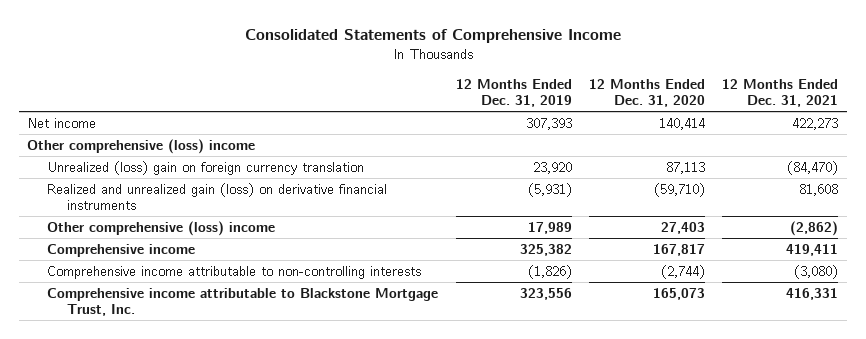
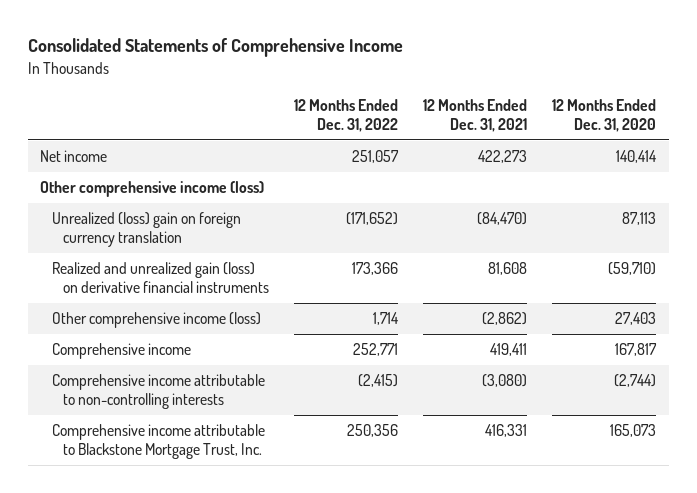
- | 12 Months Ended Dec. 31, 2019 | 12 Months Ended Dec. 31, 2020 | 12 Months Ended Dec. 31, 2021
+ | 12 Months Ended Dec. 31, 2022 | 12 Months Ended Dec. 31, 2021 | 12 Months Ended Dec. 31, 2020
- Other comprehensive (loss) income
+ Other comprehensive income (loss)
- Other comprehensive (loss) income | 17,989 | 27,403 | (2,862)
+ Other comprehensive income (loss) | 1,714 | (2,862) | 27,403

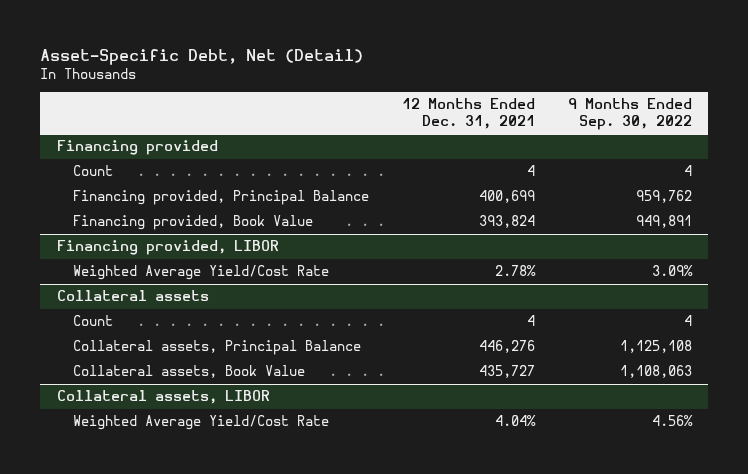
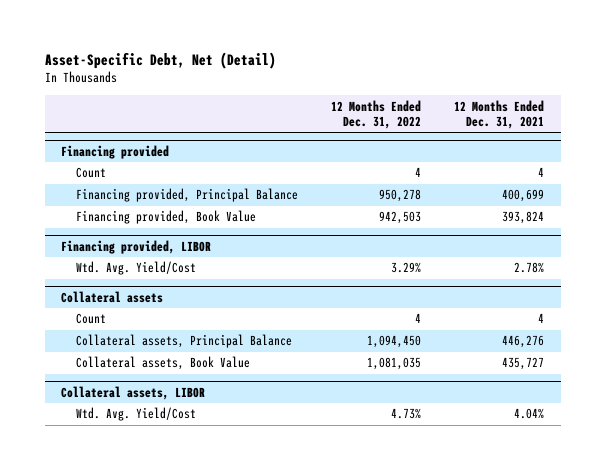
- | 12 Months Ended Dec. 31, 2021 | 9 Months Ended Sep. 30, 2022
+ | 12 Months Ended Dec. 31, 2022 | 12 Months Ended Dec. 31, 2021
@ Financing provided, LIBOR
- Weighted Average Yield/Cost Rate | 2.78% | 3.09%
+ Wtd. Avg. Yield/Cost | 3.29% | 2.78%
@ Collateral assets, LIBOR
- Weighted Average Yield/Cost Rate | 4.04% | 4.56%
+ Wtd. Avg. Yield/Cost | 4.73% | 4.04%

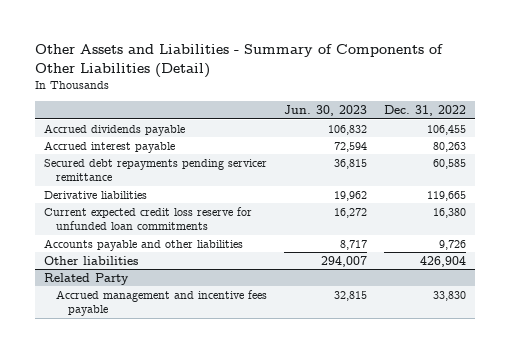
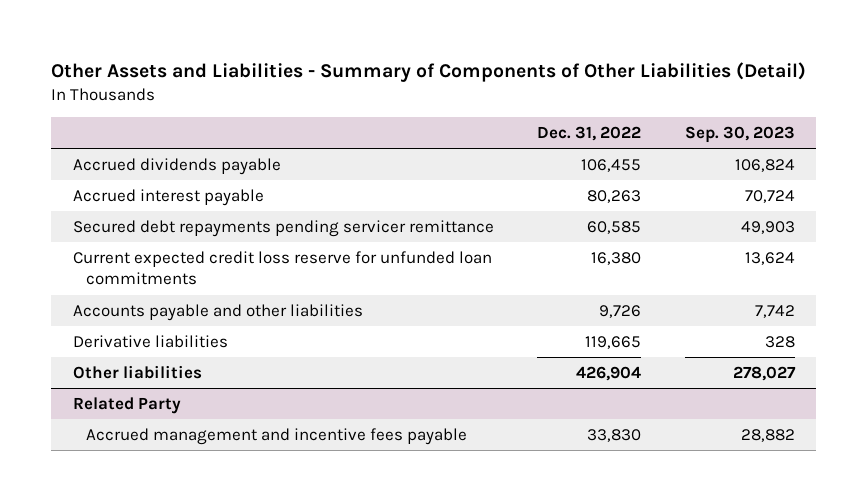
- | Jun. 30, 2023 | Dec. 31, 2022
+ | Dec. 31, 2022 | Sep. 30, 2023
moved down: Derivative liabilities | 119,665 | 328

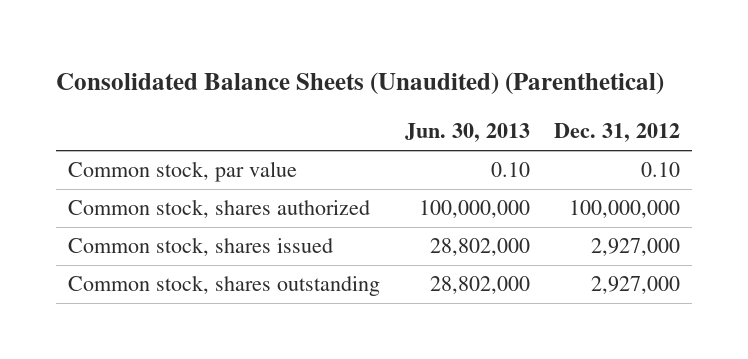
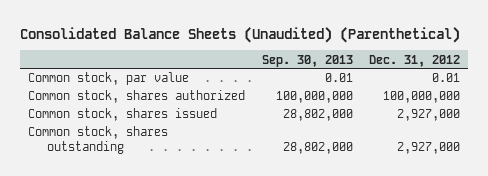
- | Jun. 30, 2013 | Dec. 31, 2012
+ | Sep. 30, 2013 | Dec. 31, 2012
- Common stock, par value | 0.10 | 0.10
+ Common stock, par value | 0.01 | 0.01

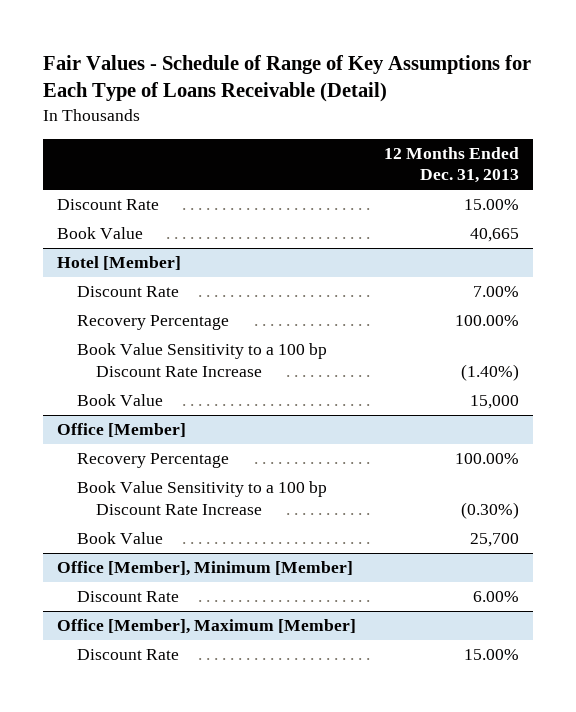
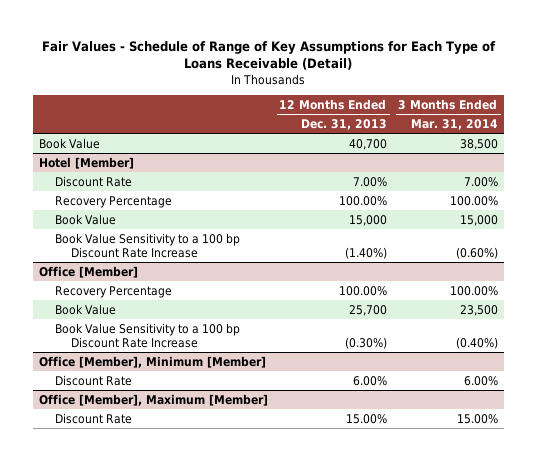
- | 12 Months Ended Dec. 31, 2013
+ | 12 Months Ended Dec. 31, 2013 | 3 Months Ended Mar. 31, 2014
- Discount Rate | 15.00%
- Book Value | 40,665
+ Book Value | 40,700 | 38,500
@ Hotel [Member]
moved down: Book Value Sensitivity to a 100 bp Discount Rate Increase | (1.40%) | (0.60%)
@ Office [Member]
moved down: Book Value Sensitivity to a 100 bp Discount Rate Increase | (0.30%) | (0.40%)

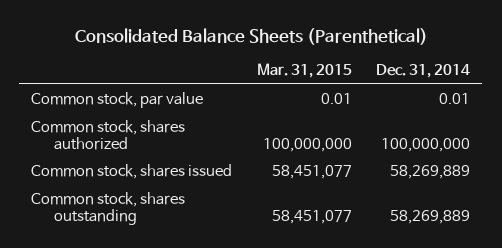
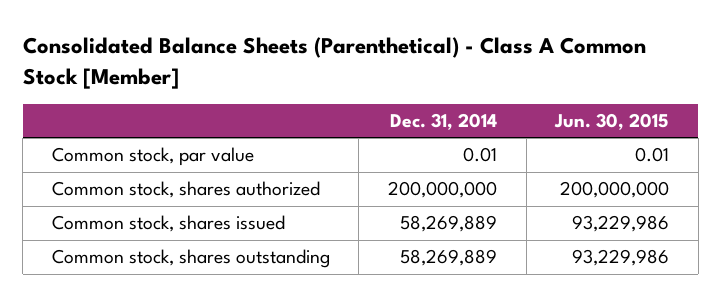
- Consolidated Balance Sheets (Parenthetical)
+ Consolidated Balance Sheets (Parenthetical) - Class A Common Stock [Member]
- | Mar. 31, 2015 | Dec. 31, 2014
+ | Dec. 31, 2014 | Jun. 30, 2015
- Common stock, shares authorized | 100,000,000 | 100,000,000
+ Common stock, shares authorized | 200,000,000 | 200,000,000

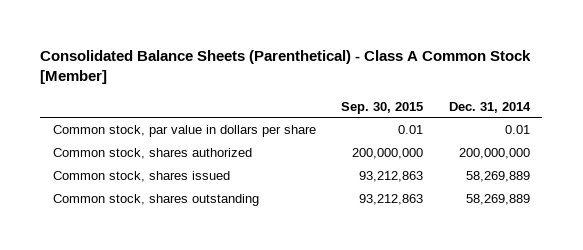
- | Dec. 31, 2014 | Jun. 30, 2015
+ | Sep. 30, 2015 | Dec. 31, 2014
- Common stock, par value | 0.01 | 0.01
+ Common stock, par value in dollars per share | 0.01 | 0.01

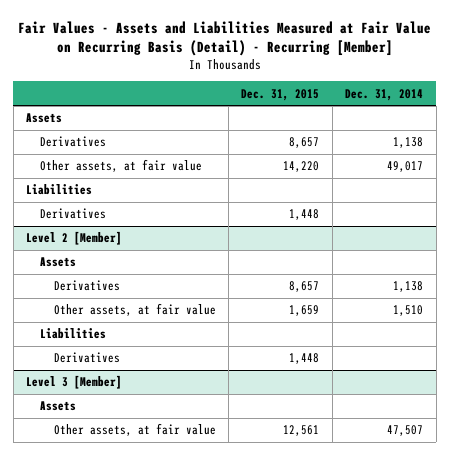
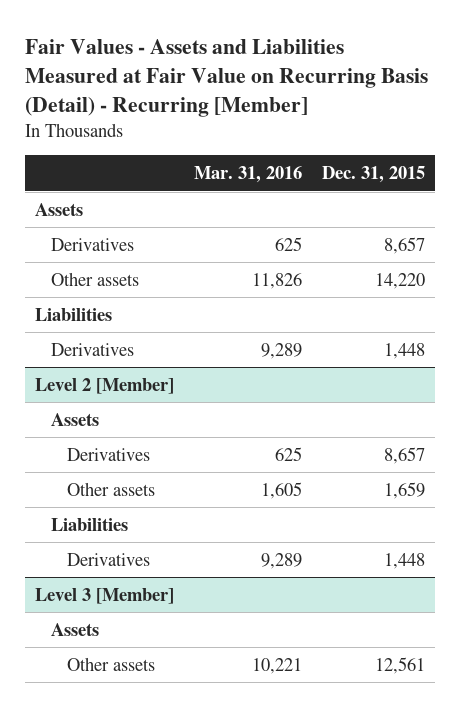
- | Dec. 31, 2015 | Dec. 31, 2014
+ | Mar. 31, 2016 | Dec. 31, 2015
- Other assets, at fair value | 14,220 | 49,017
+ Other assets | 11,826 | 14,220
@ Level 2 [Member]
- Other assets, at fair value | 1,659 | 1,510
+ Other assets | 1,605 | 1,659
@ Level 3 [Member]
- Other assets, at fair value | 12,561 | 47,507
+ Other assets | 10,221 | 12,561

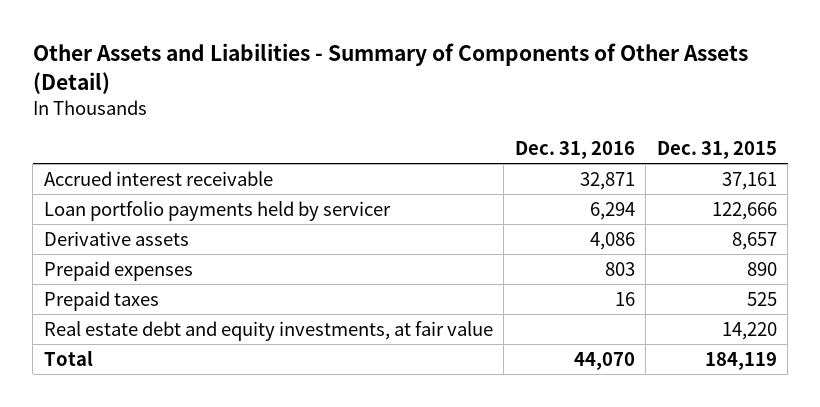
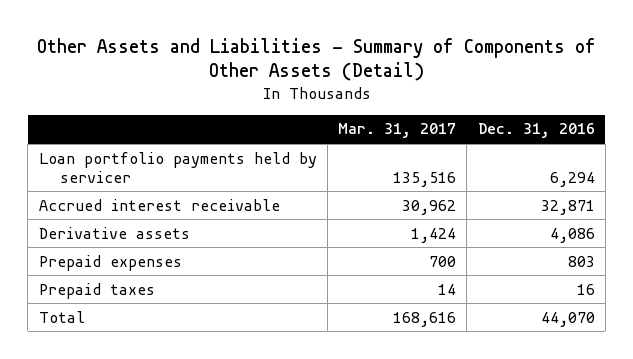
- | Dec. 31, 2016 | Dec. 31, 2015
+ | Mar. 31, 2017 | Dec. 31, 2016
moved down: Accrued interest receivable | 30,962 | 32,871
- Real estate debt and equity investments, at fair value | | 14,220

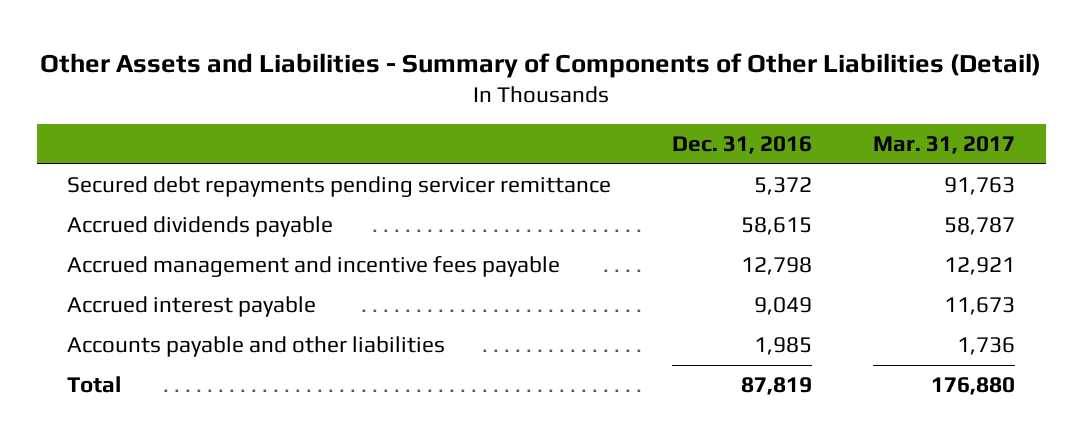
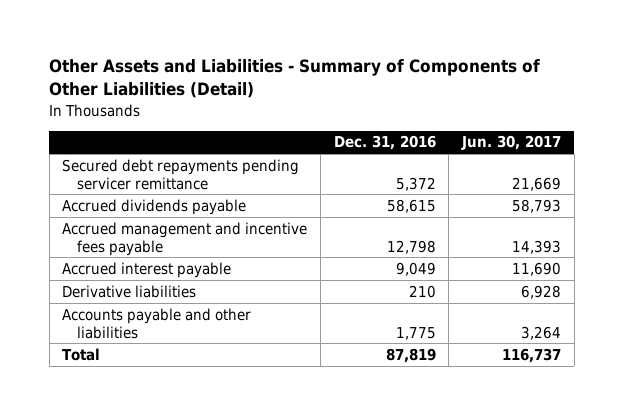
- | Dec. 31, 2016 | Mar. 31, 2017
+ | Dec. 31, 2016 | Jun. 30, 2017
- Accounts payable and other liabilities | 1,985 | 1,736
+ Derivative liabilities | 210 | 6,928
+ Accounts payable and other liabilities | 1,775 | 3,264

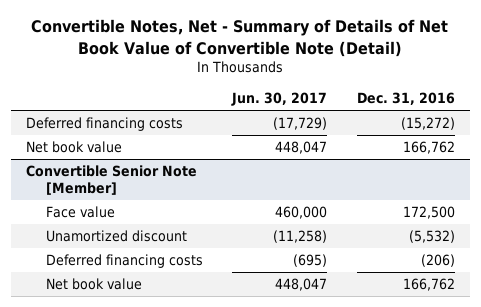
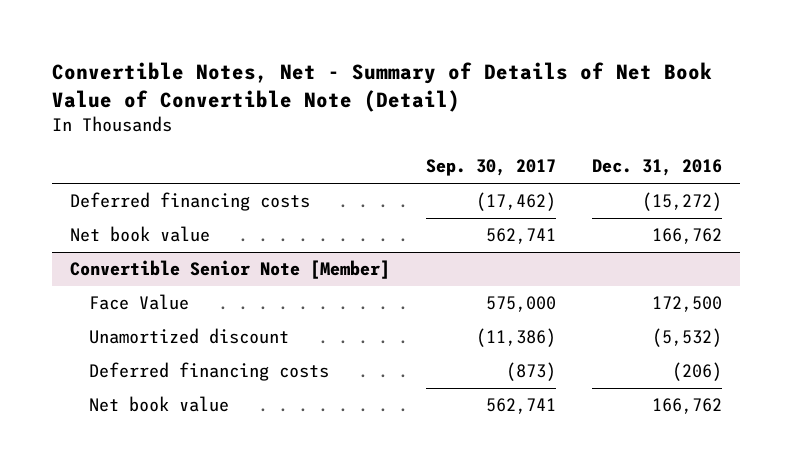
- | Jun. 30, 2017 | Dec. 31, 2016
+ | Sep. 30, 2017 | Dec. 31, 2016
@ Convertible Senior Note [Member]
- Face value | 460,000 | 172,500
+ Face Value | 575,000 | 172,500

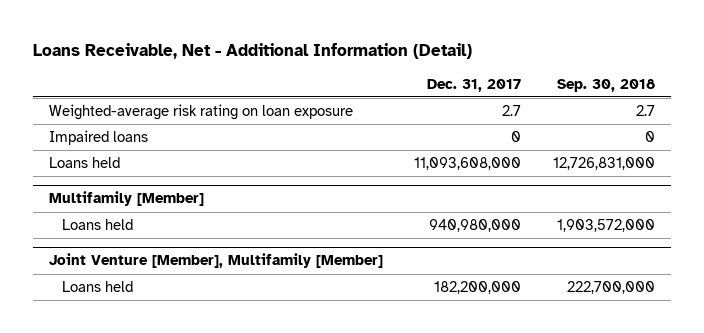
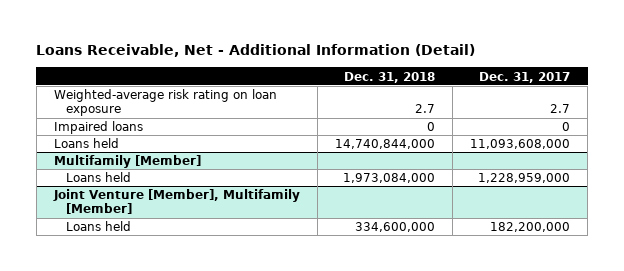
- | Dec. 31, 2017 | Sep. 30, 2018
+ | Dec. 31, 2018 | Dec. 31, 2017
@ Multifamily [Member]
- Loans held | 940,980,000 | 1,903,572,000
+ Loans held | 1,973,084,000 | 1,228,959,000

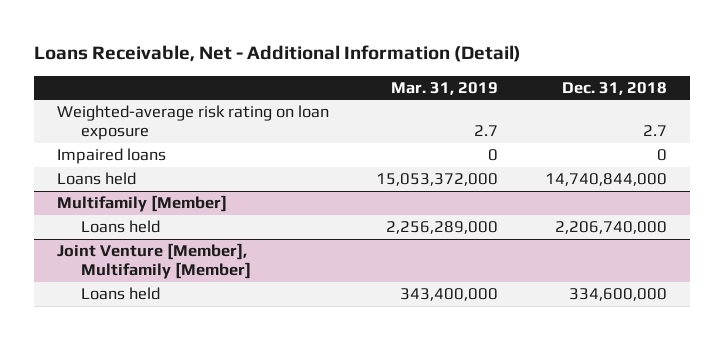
- | Dec. 31, 2018 | Dec. 31, 2017
+ | Mar. 31, 2019 | Dec. 31, 2018
@ Multifamily [Member]
- Loans held | 1,973,084,000 | 1,228,959,000
+ Loans held | 2,256,289,000 | 2,206,740,000

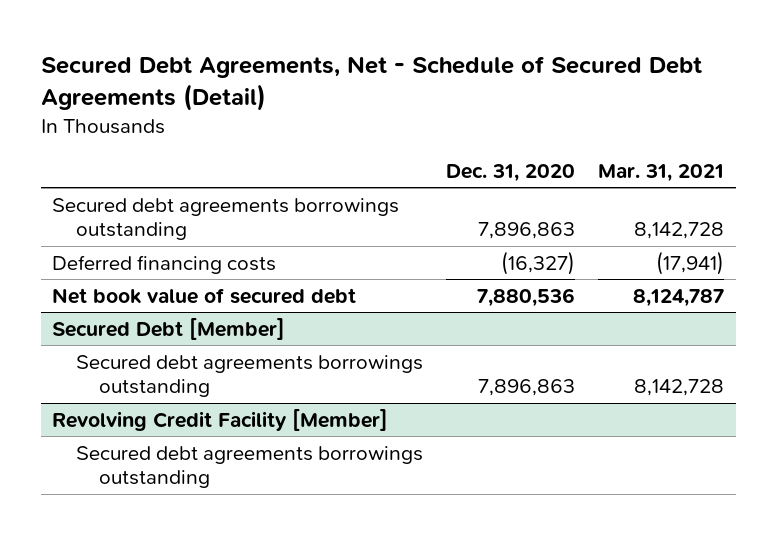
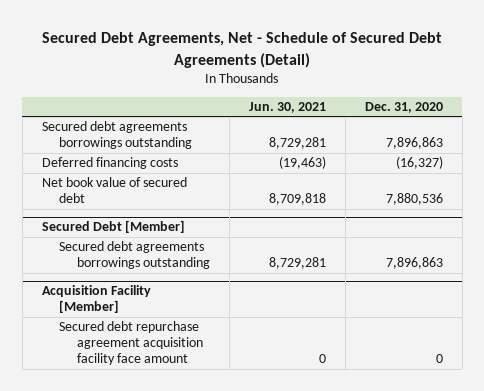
- | Dec. 31, 2020 | Mar. 31, 2021
+ | Jun. 30, 2021 | Dec. 31, 2020
- Revolving Credit Facility [Member]
- Secured debt agreements borrowings outstanding
+ Acquisition Facility [Member]
+ Secured debt repurchase agreement acquisition facility face amount | 0 | 0

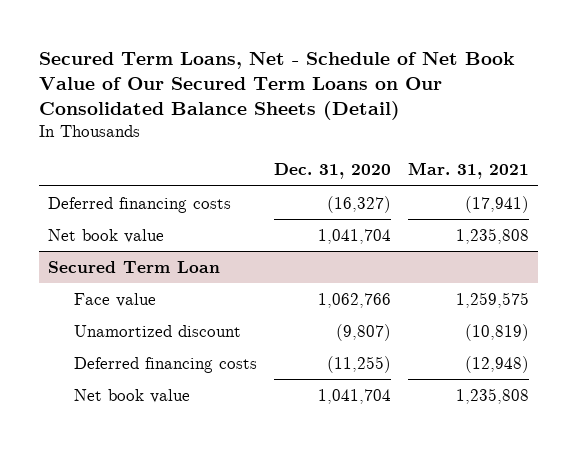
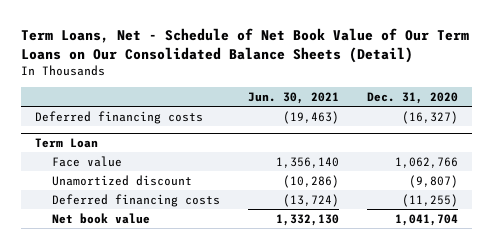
- Secured Term Loans, Net - Schedule of Net Book Value of Our Secured Term Loans on Our Consolidated Balance Sheets (Detail)
+ Term Loans, Net - Schedule of Net Book Value of Our Term Loans on Our Consolidated Balance Sheets (Detail)
- | Dec. 31, 2020 | Mar. 31, 2021
+ | Jun. 30, 2021 | Dec. 31, 2020
- Net book value | 1,041,704 | 1,235,808
- Secured Term Loan
+ Term Loan

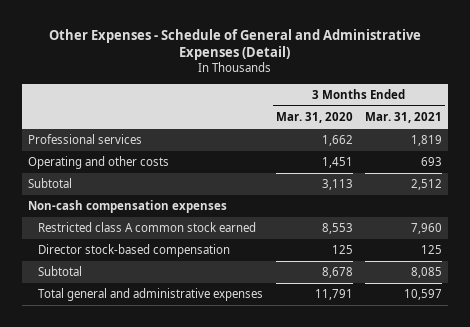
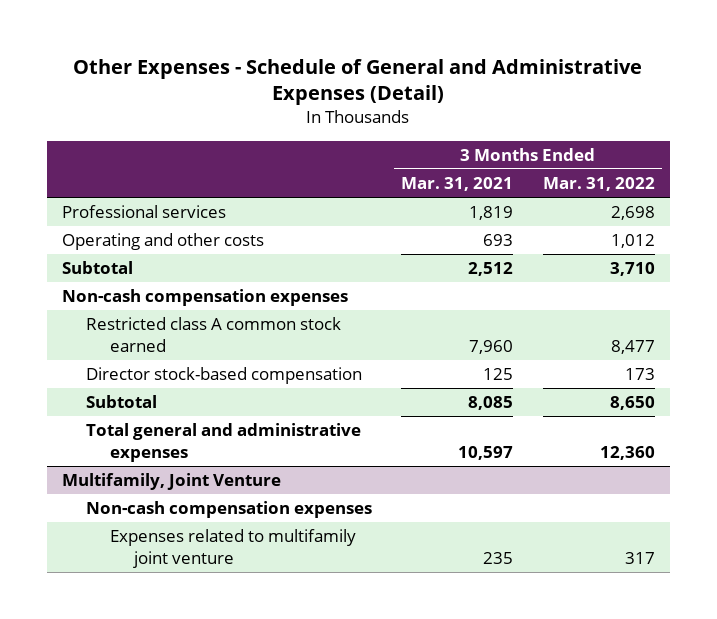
- | 3 Months Ended Mar. 31, 2020 | 3 Months Ended Mar. 31, 2021
+ | 3 Months Ended Mar. 31, 2021 | 3 Months Ended Mar. 31, 2022
+ Multifamily, Joint Venture
+ Non-cash compensation expenses
+ Expenses related to multifamily joint venture | 235 | 317

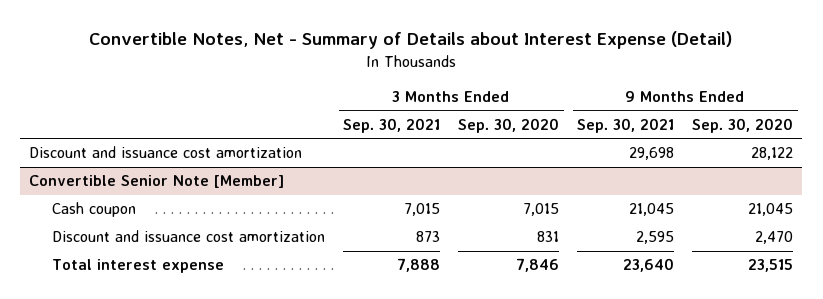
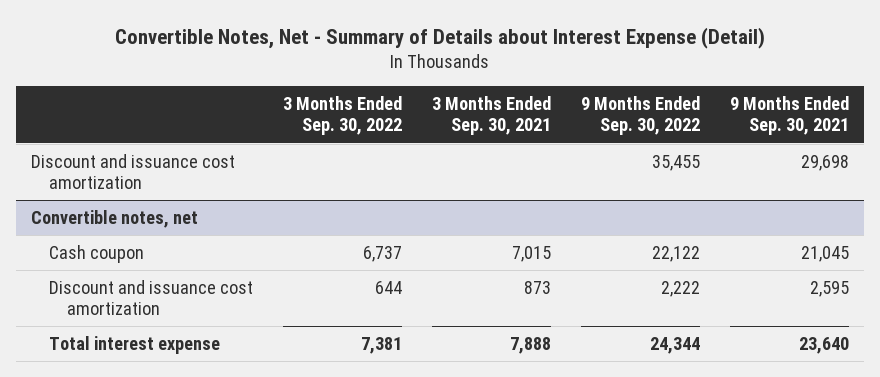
- | 3 Months Ended Sep. 30, 2021 | 3 Months Ended Sep. 30, 2020 | 9 Months Ended Sep. 30, 2021 | 9 Months Ended Sep. 30, 2020
+ | 3 Months Ended Sep. 30, 2022 | 3 Months Ended Sep. 30, 2021 | 9 Months Ended Sep. 30, 2022 | 9 Months Ended Sep. 30, 2021
- Convertible Senior Note [Member]
+ Convertible notes, net

